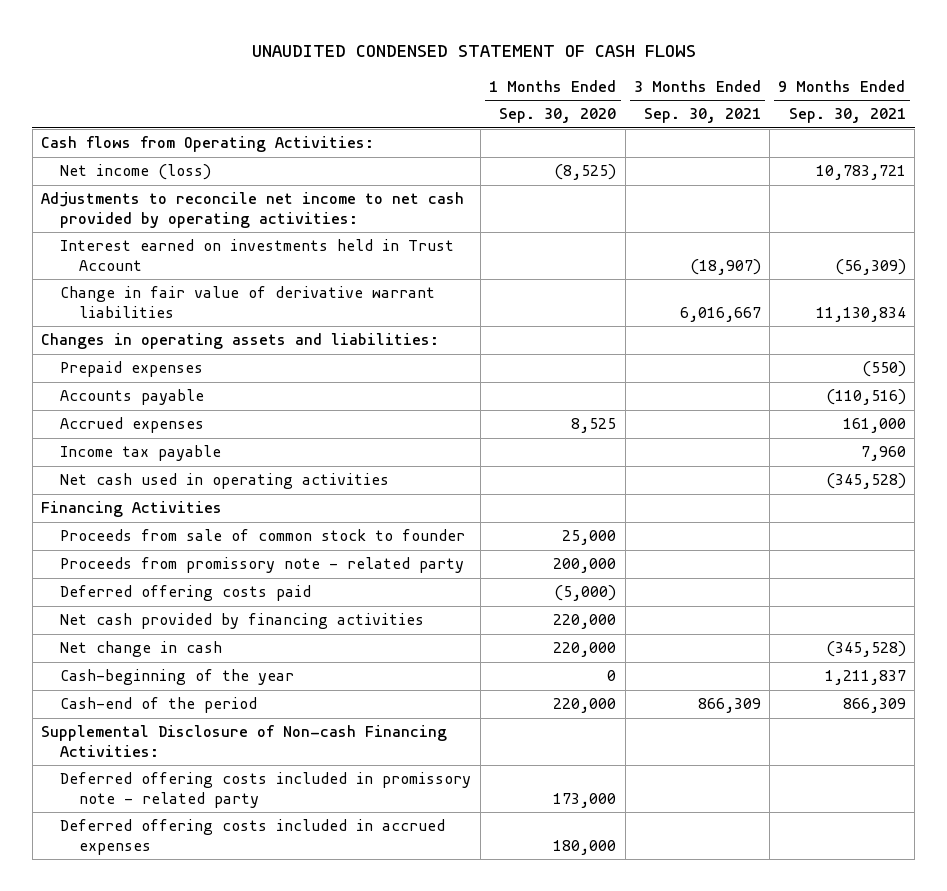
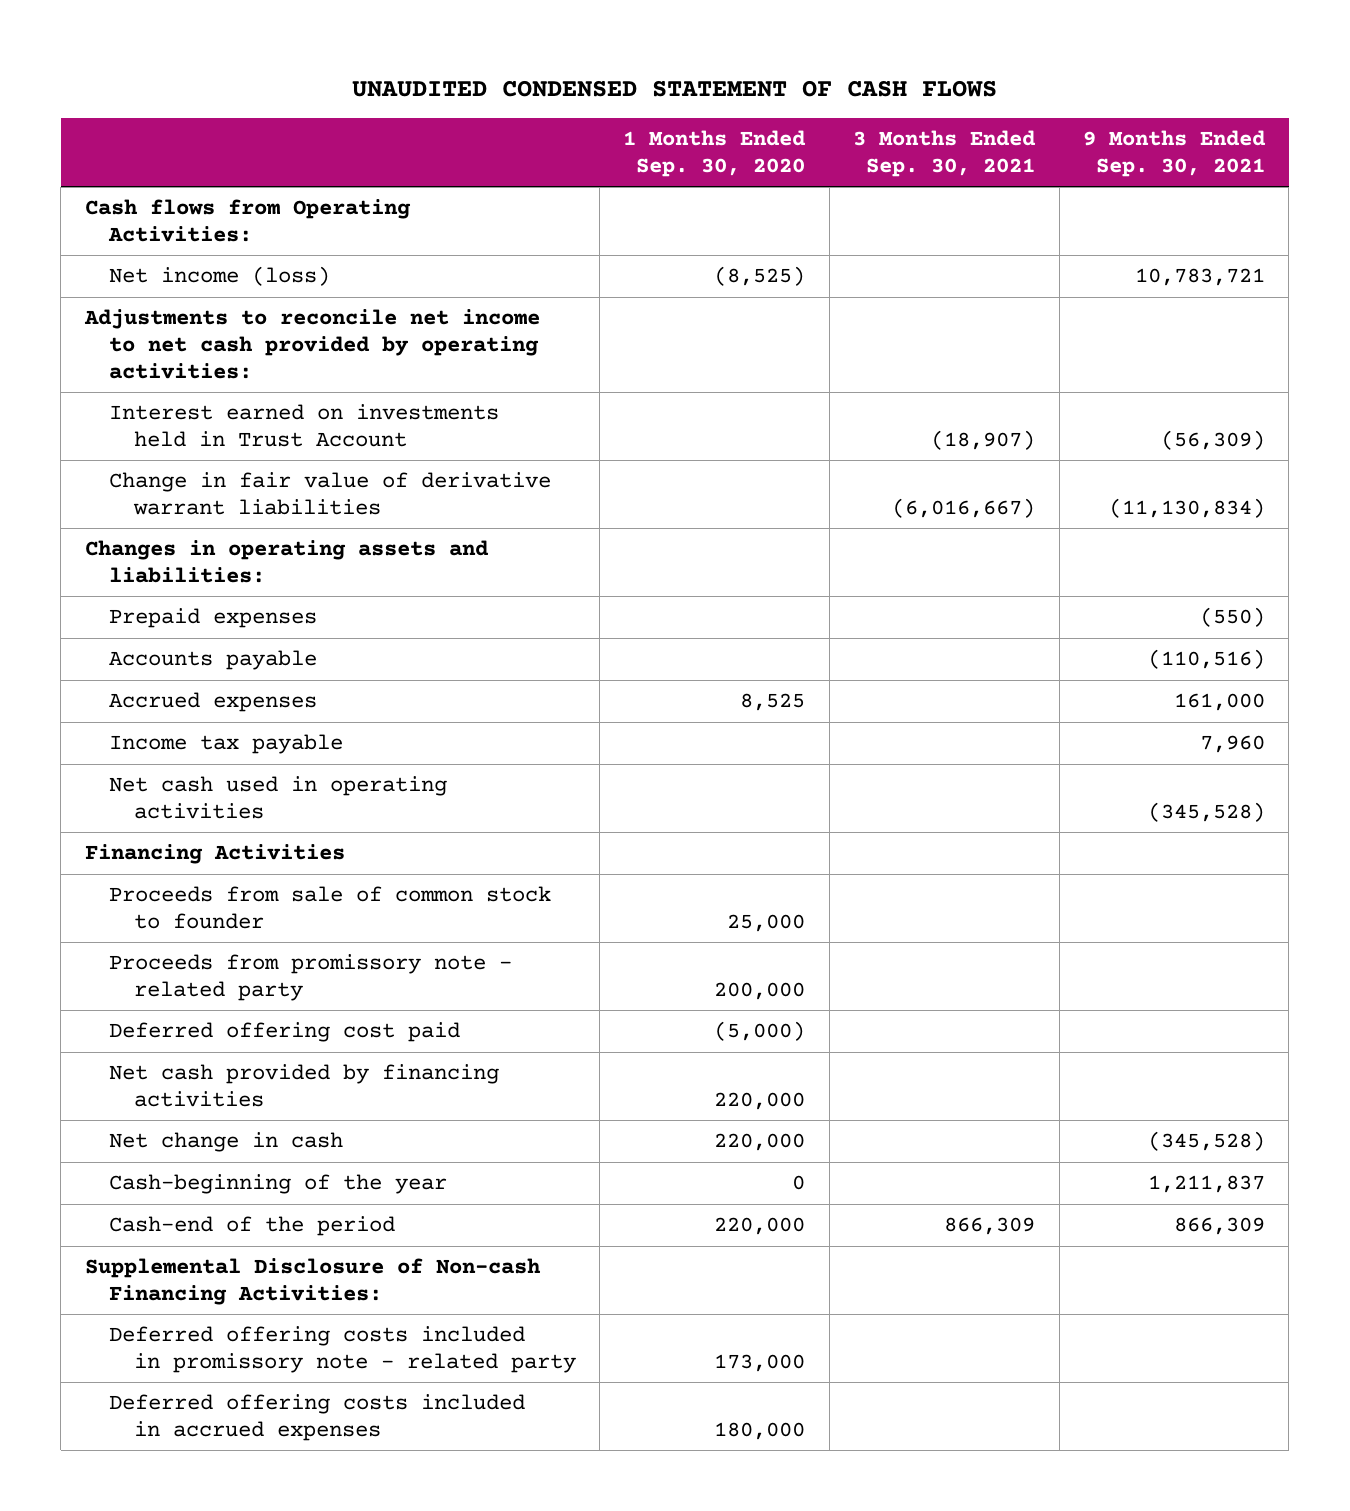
- Change in fair value of derivative warrant liabilities | | 6,016,667 | 11,130,834
+ Change in fair value of derivative warrant liabilities | | (6,016,667) | (11,130,834)
- Deferred offering costs paid | (5,000) | |
+ Deferred offering cost paid | (5,000) | |

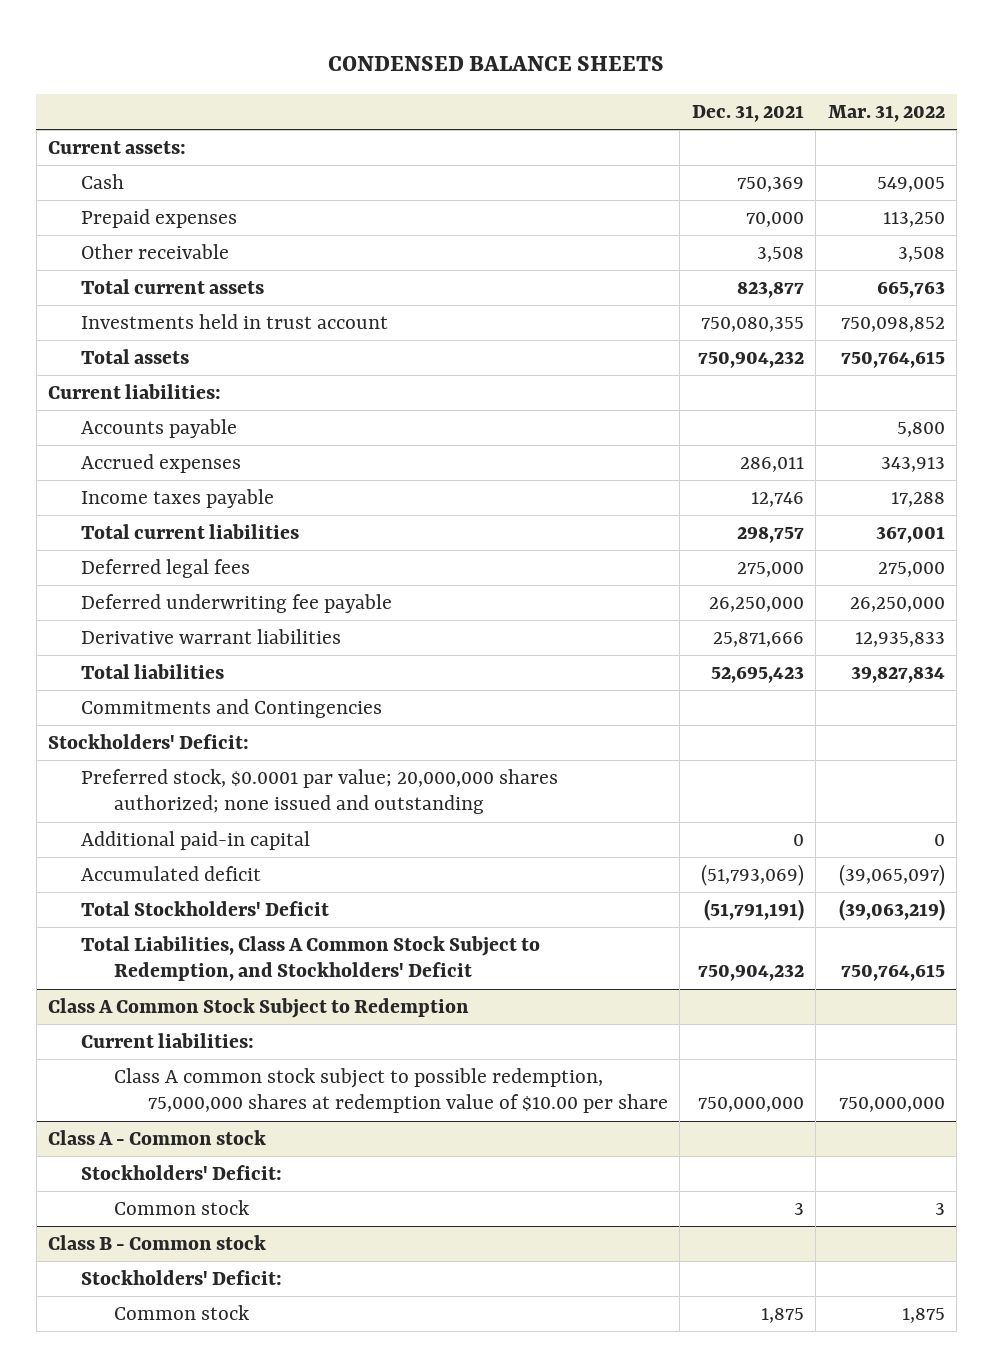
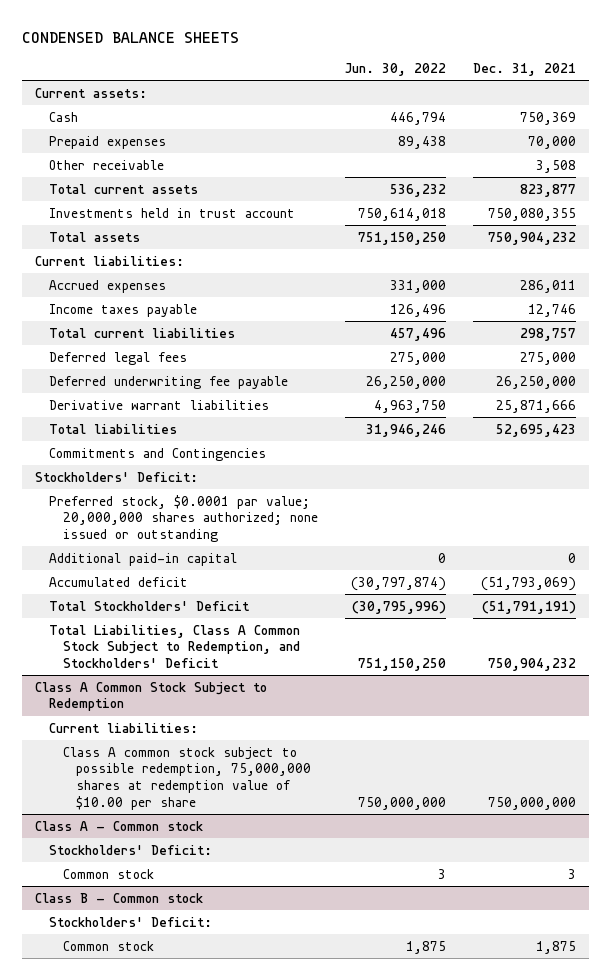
- | Dec. 31, 2021 | Mar. 31, 2022
+ | Jun. 30, 2022 | Dec. 31, 2021
- Accounts payable | | 5,800
- Preferred stock, $0.0001 par value; 20,000,000 shares authorized; none issued and outstanding
+ Preferred stock, $0.0001 par value; 20,000,000 shares authorized; none issued or outstanding

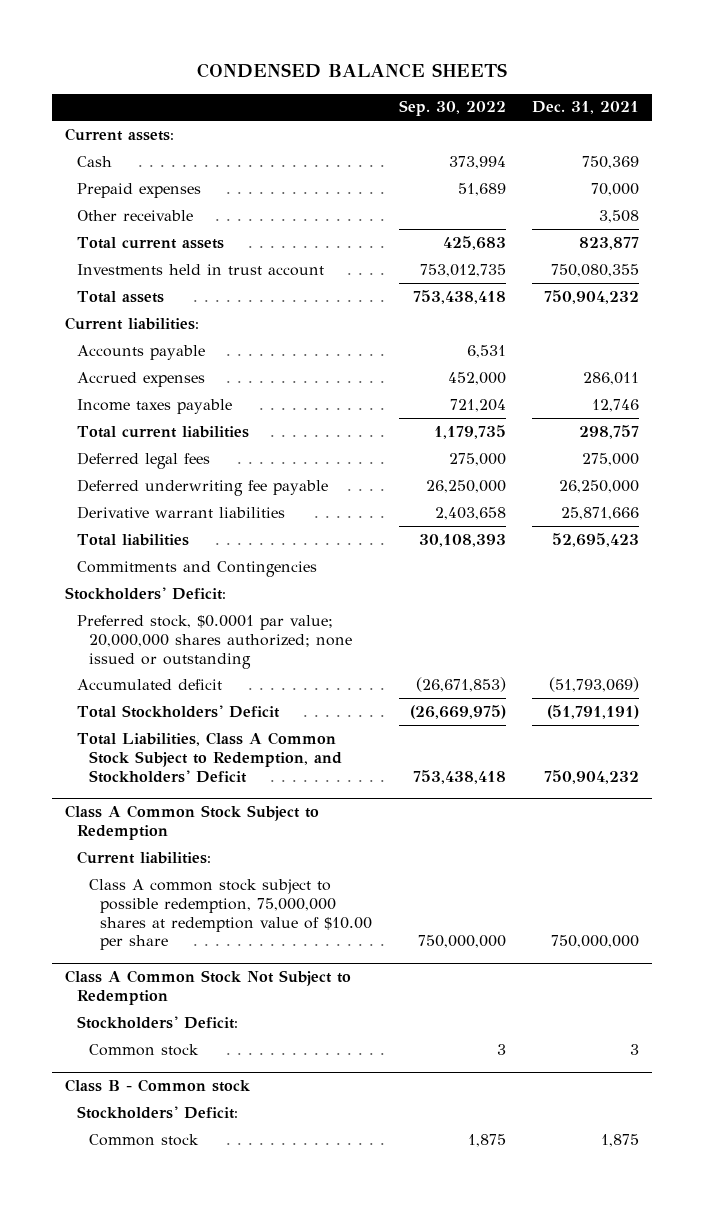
- | Jun. 30, 2022 | Dec. 31, 2021
+ | Sep. 30, 2022 | Dec. 31, 2021
+ Accounts payable | 6,531 |
- Additional paid-in capital | 0 | 0
- Class A - Common stock
+ Class A Common Stock Not Subject to Redemption

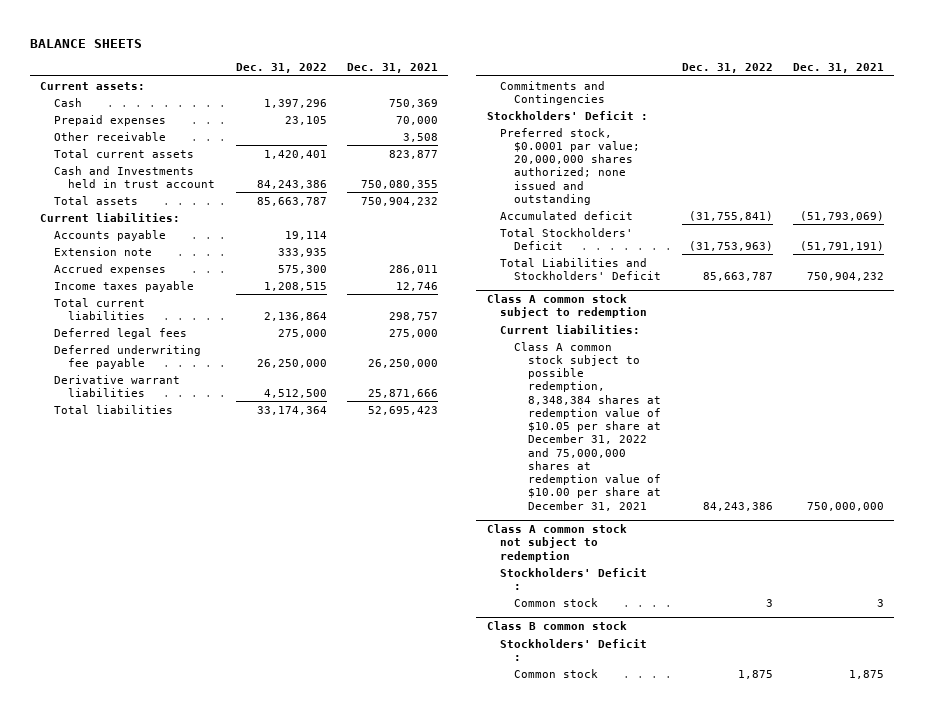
- CONDENSED BALANCE SHEETS
+ BALANCE SHEETS
- | Sep. 30, 2022 | Dec. 31, 2021
+ | Dec. 31, 2022 | Dec. 31, 2021
- Investments held in trust account | 753,012,735 | 750,080,355
+ Cash and Investments held in trust account | 84,243,386 | 750,080,355
+ Extension note | 333,935 |
- Stockholders' Deficit:
- Preferred stock, $0.0001 par value; 20,000,000 shares authorized; none issued or outstanding
+ Stockholders' Deficit :
+ Preferred stock, $0.0001 par value; 20,000,000 shares authorized; none issued and outstanding
- Total Liabilities, Class A Common Stock Subject to Redemption, and Stockholders' Deficit | 753,438,418 | 750,904,232
- Class A Common Stock Subject to Redemption
+ Total Liabilities and Stockholders' Deficit | 85,663,787 | 750,904,232
+ Class A common stock subject to redemption
- Class A common stock subject to possible redemption, 75,000,000 shares at redemption value of $10.00 per share | 750,000,000 | 750,000,000
- Class A Common Stock Not Subject to Redemption
- Stockholders' Deficit:
+ Class A common stock subject to possible redemption, 8,348,384 shares at redemption value of $10.05 per share at December 31, 2022 and 75,000,000 shares at redemption value of $10.00 per share at December 31, 2021 | 84,243,386 | 750,000,000
+ Class A common stock not subject to redemption
+ Stockholders' Deficit :
- Class B - Common stock
- Stockholders' Deficit:
+ Class B common stock
+ Stockholders' Deficit :

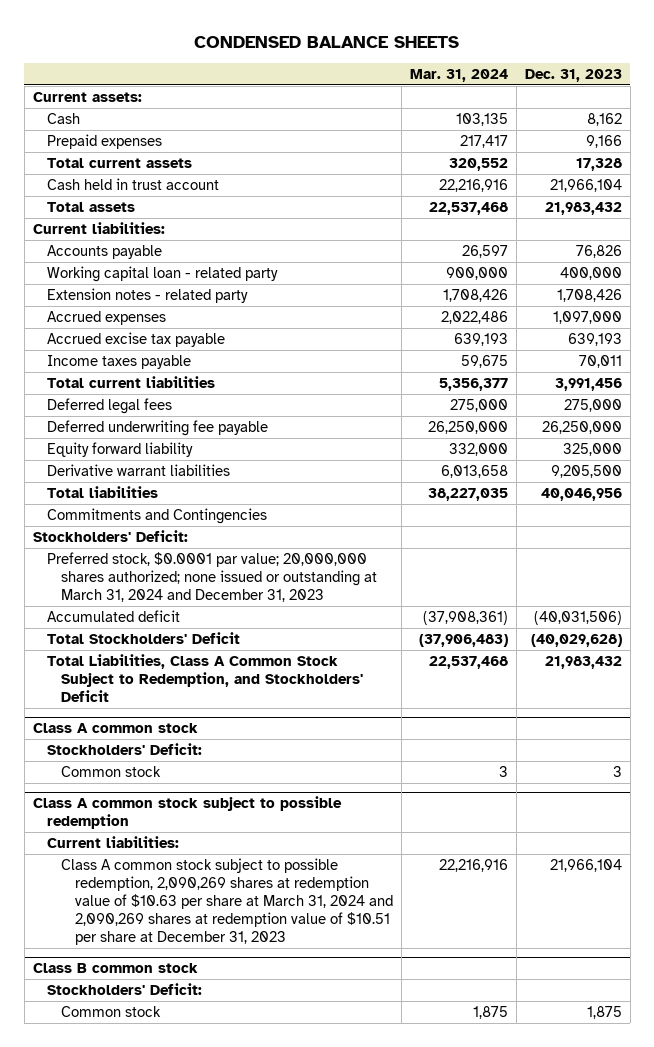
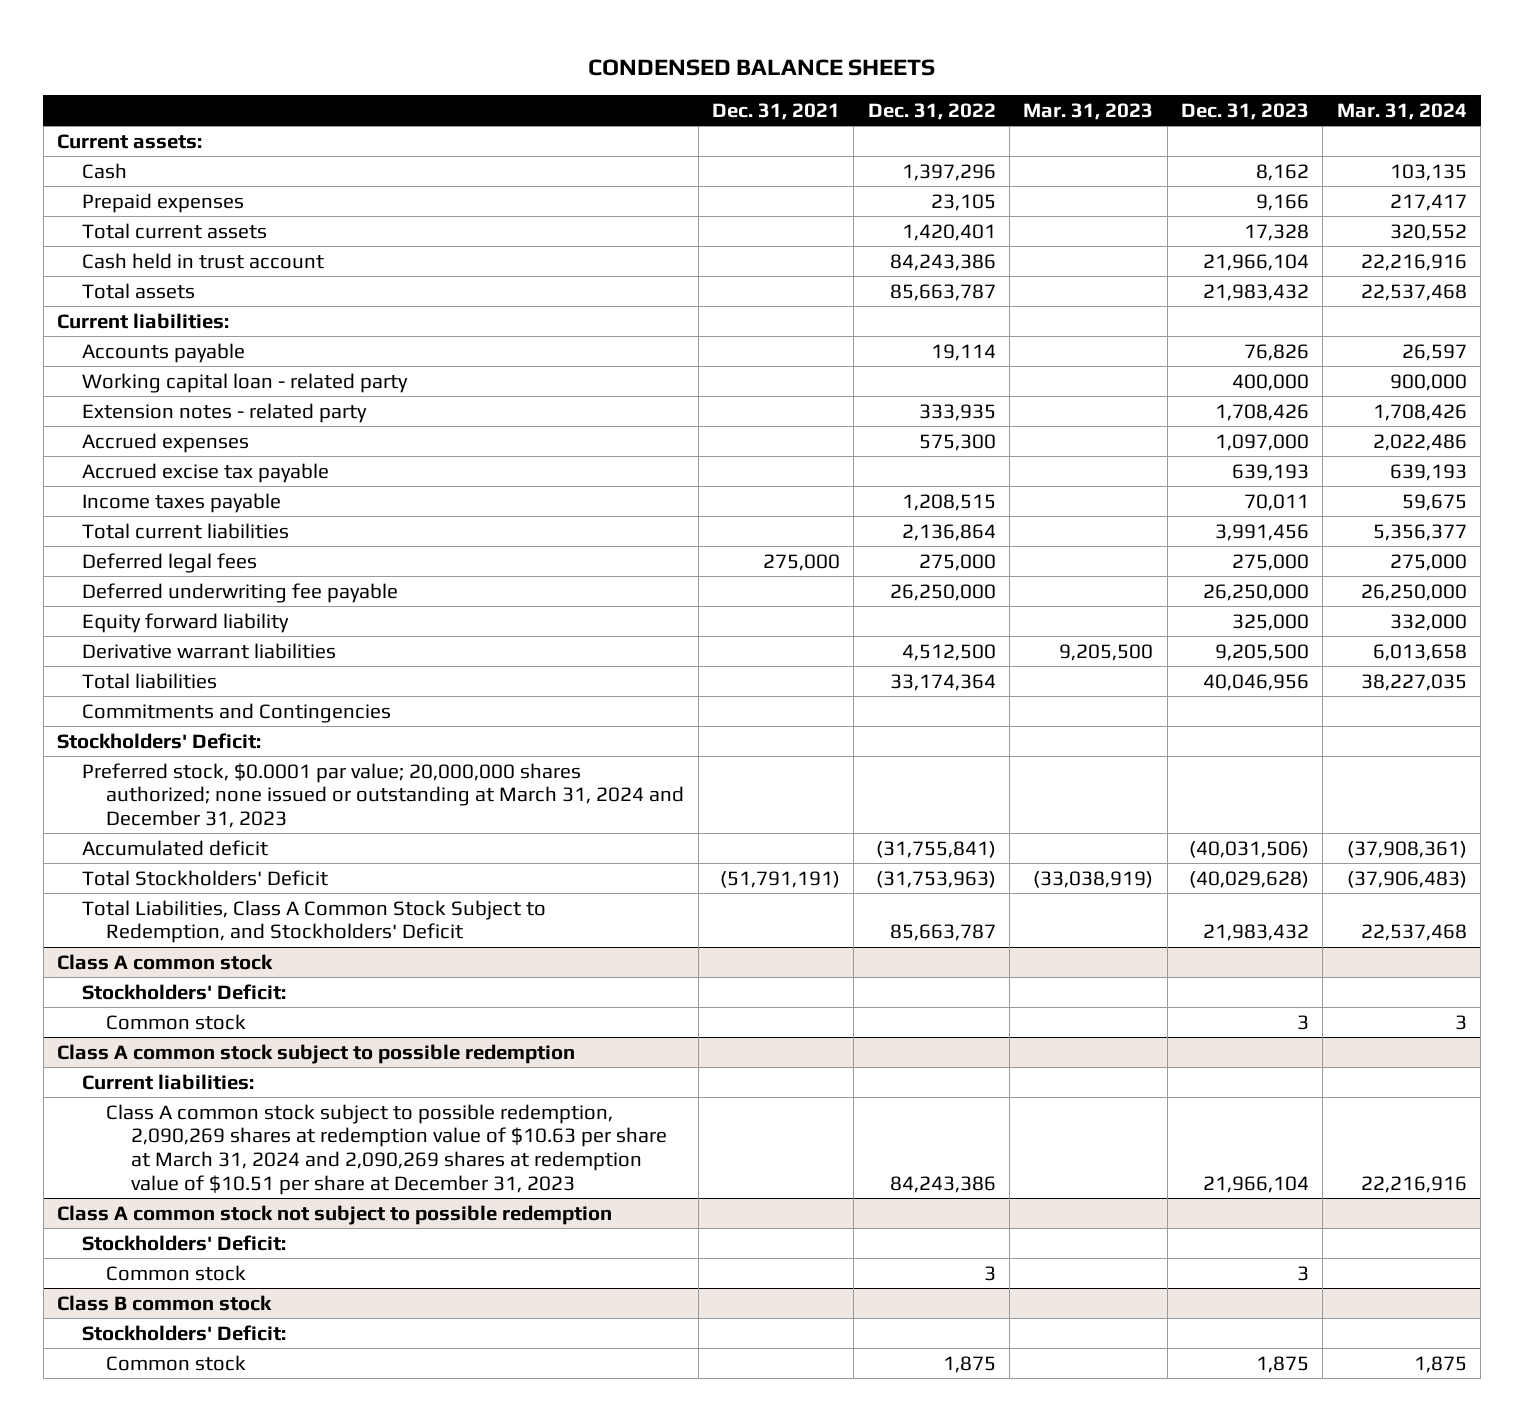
- | Mar. 31, 2024 | Dec. 31, 2023
+ | Dec. 31, 2021 | Dec. 31, 2022 | Mar. 31, 2023 | Dec. 31, 2023 | Mar. 31, 2024
+ Class A common stock not subject to possible redemption
+ Stockholders' Deficit:
+ Common stock | | 3 | | 3 |

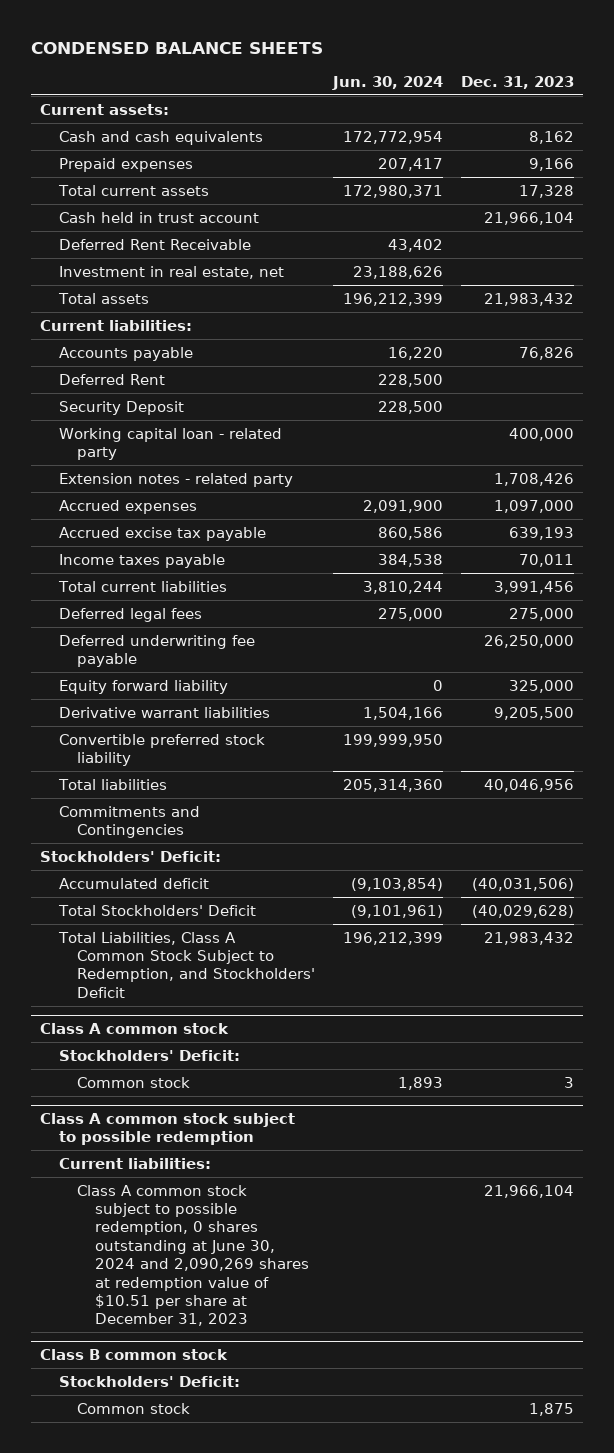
- | Dec. 31, 2021 | Dec. 31, 2022 | Mar. 31, 2023 | Dec. 31, 2023 | Mar. 31, 2024
+ | Jun. 30, 2024 | Dec. 31, 2023
- Cash | | 1,397,296 | | 8,162 | 103,135
+ Cash and cash equivalents | 172,772,954 | 8,162
+ Deferred Rent Receivable | 43,402 |
+ Investment in real estate, net | 23,188,626 |
+ Deferred Rent | 228,500 |
+ Security Deposit | 228,500 |
+ Convertible preferred stock liability | 199,999,950 |
- Preferred stock, $0.0001 par value; 20,000,000 shares authorized; none issued or outstanding at March 31, 2024 and December 31, 2023
@ Class A common stock subject to possible redemption
- Class A common stock subject to possible redemption, 2,090,269 shares at redemption value of $10.63 per share at March 31, 2024 and 2,090,269 shares at redemption value of $10.51 per share at December 31, 2023 | | 84,243,386 | | 21,966,104 | 22,216,916
- Class A common stock not subject to possible redemption
- Stockholders' Deficit:
- Common stock | | 3 | | 3 |
@ Class A common stock subject to possible redemption
+ Class A common stock subject to possible redemption, 0 shares outstanding at June 30, 2024 and 2,090,269 shares at redemption value of $10.51 per share at December 31, 2023 | | 21,966,104

